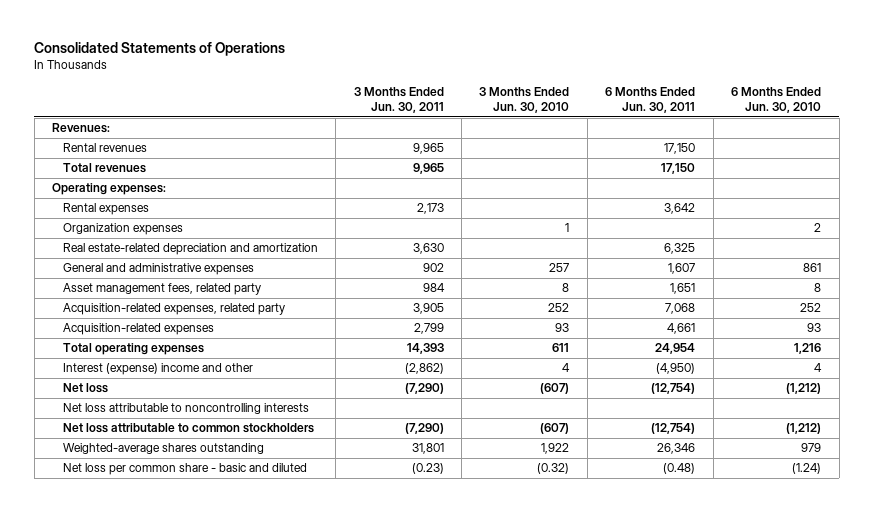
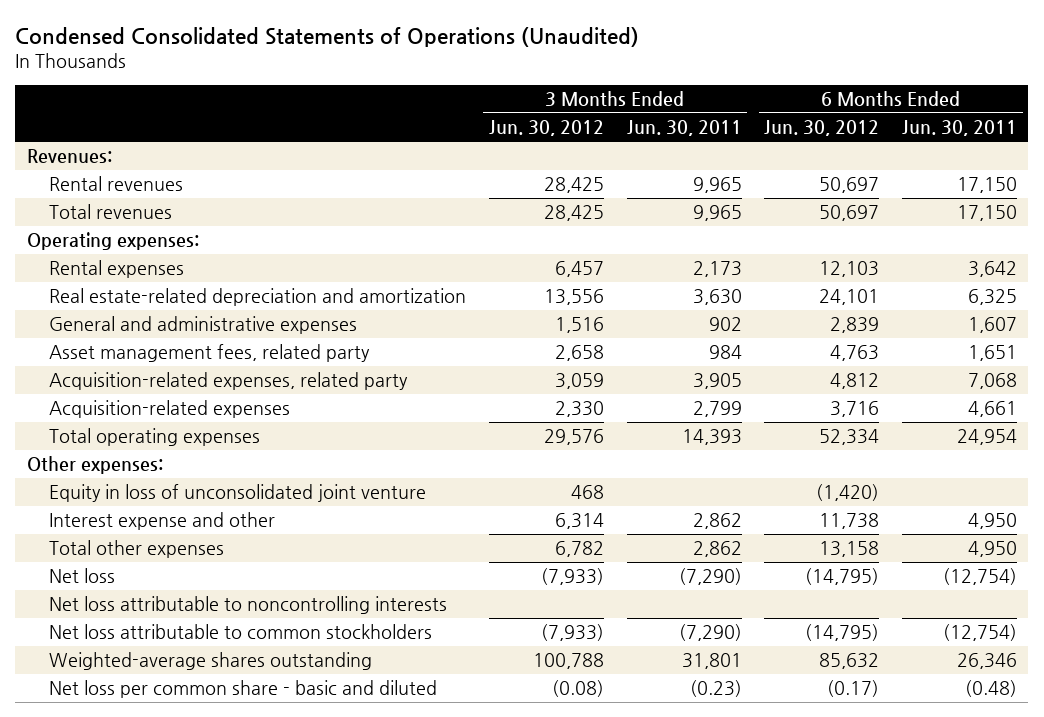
- Consolidated Statements of Operations
+ Condensed Consolidated Statements of Operations (Unaudited)
- | 3 Months Ended Jun. 30, 2011 | 3 Months Ended Jun. 30, 2010 | 6 Months Ended Jun. 30, 2011 | 6 Months Ended Jun. 30, 2010
+ | 3 Months Ended Jun. 30, 2012 | 3 Months Ended Jun. 30, 2011 | 6 Months Ended Jun. 30, 2012 | 6 Months Ended Jun. 30, 2011
- Organization expenses | | 1 | | 2
- Interest (expense) income and other | (2,862) | 4 | (4,950) | 4
+ Other expenses:
+ Equity in loss of unconsolidated joint venture | 468 | | (1,420) |
+ Interest expense and other | 6,314 | 2,862 | 11,738 | 4,950
+ Total other expenses | 6,782 | 2,862 | 13,158 | 4,950

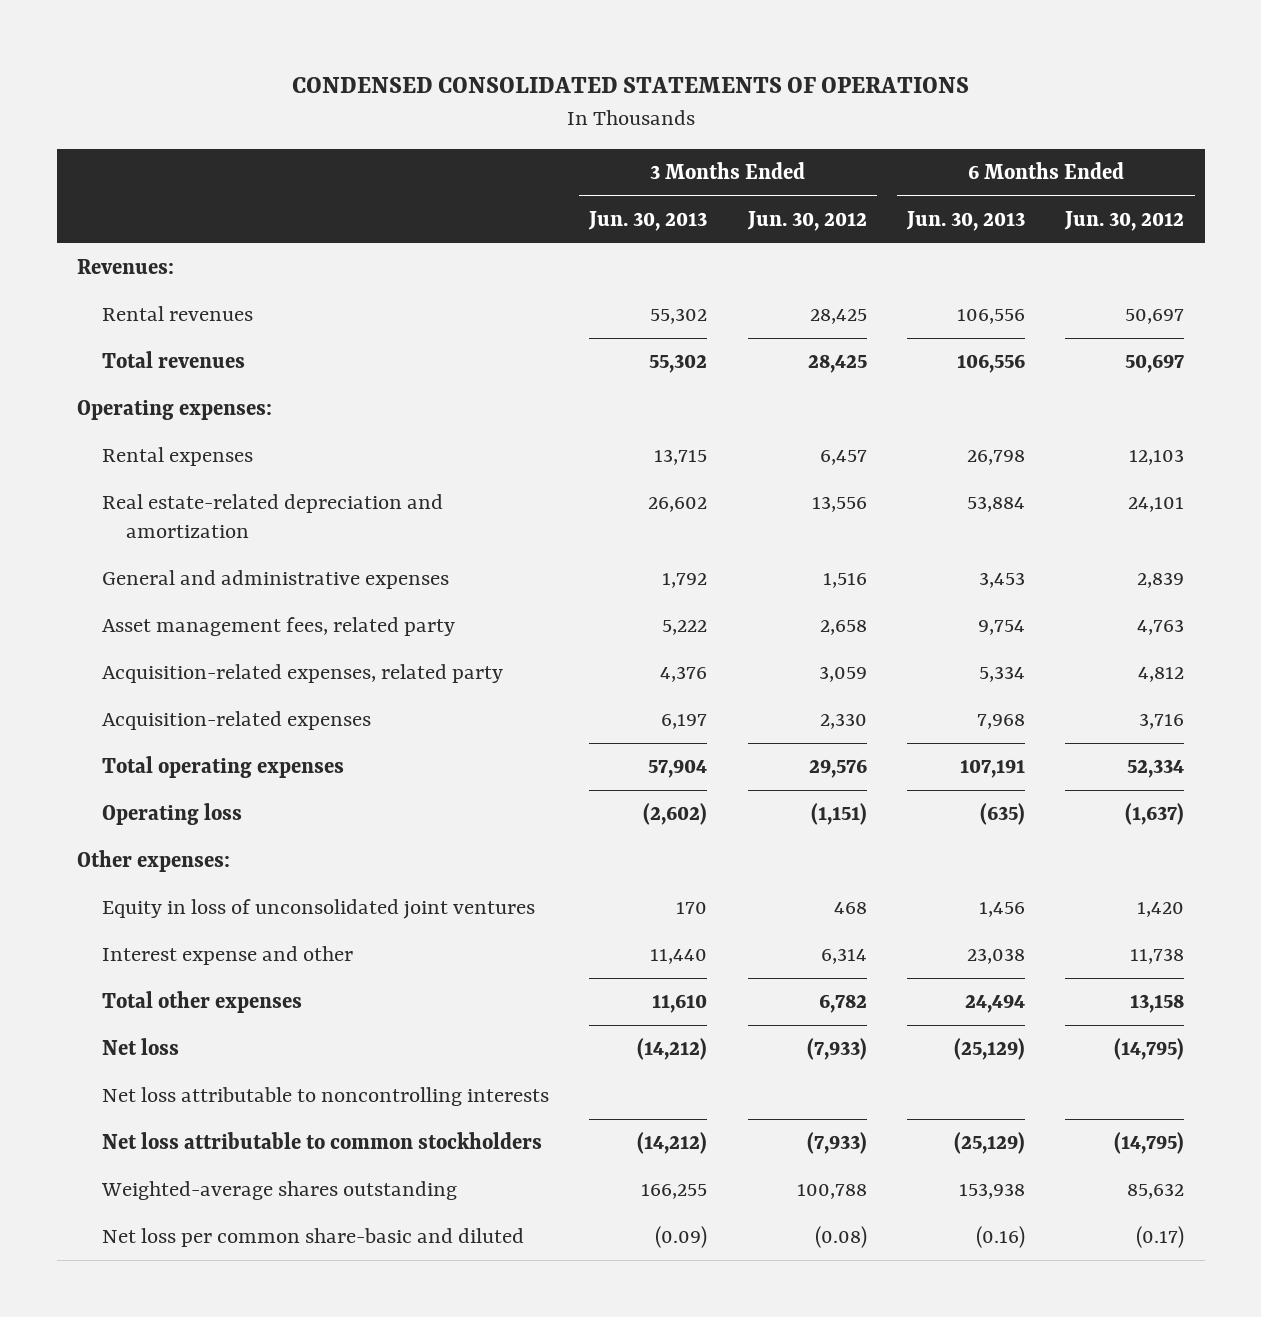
- Condensed Consolidated Statements of Operations (Unaudited)
+ CONDENSED CONSOLIDATED STATEMENTS OF OPERATIONS
- | 3 Months Ended Jun. 30, 2012 | 3 Months Ended Jun. 30, 2011 | 6 Months Ended Jun. 30, 2012 | 6 Months Ended Jun. 30, 2011
+ | 3 Months Ended Jun. 30, 2013 | 3 Months Ended Jun. 30, 2012 | 6 Months Ended Jun. 30, 2013 | 6 Months Ended Jun. 30, 2012
+ Operating loss | (2,602) | (1,151) | (635) | (1,637)
- Equity in loss of unconsolidated joint venture | 468 | | (1,420) |
+ Equity in loss of unconsolidated joint ventures | 170 | 468 | 1,456 | 1,420
- Net loss per common share - basic and diluted | (0.08) | (0.23) | (0.17) | (0.48)
+ Net loss per common share-basic and diluted | (0.09) | (0.08) | (0.16) | (0.17)

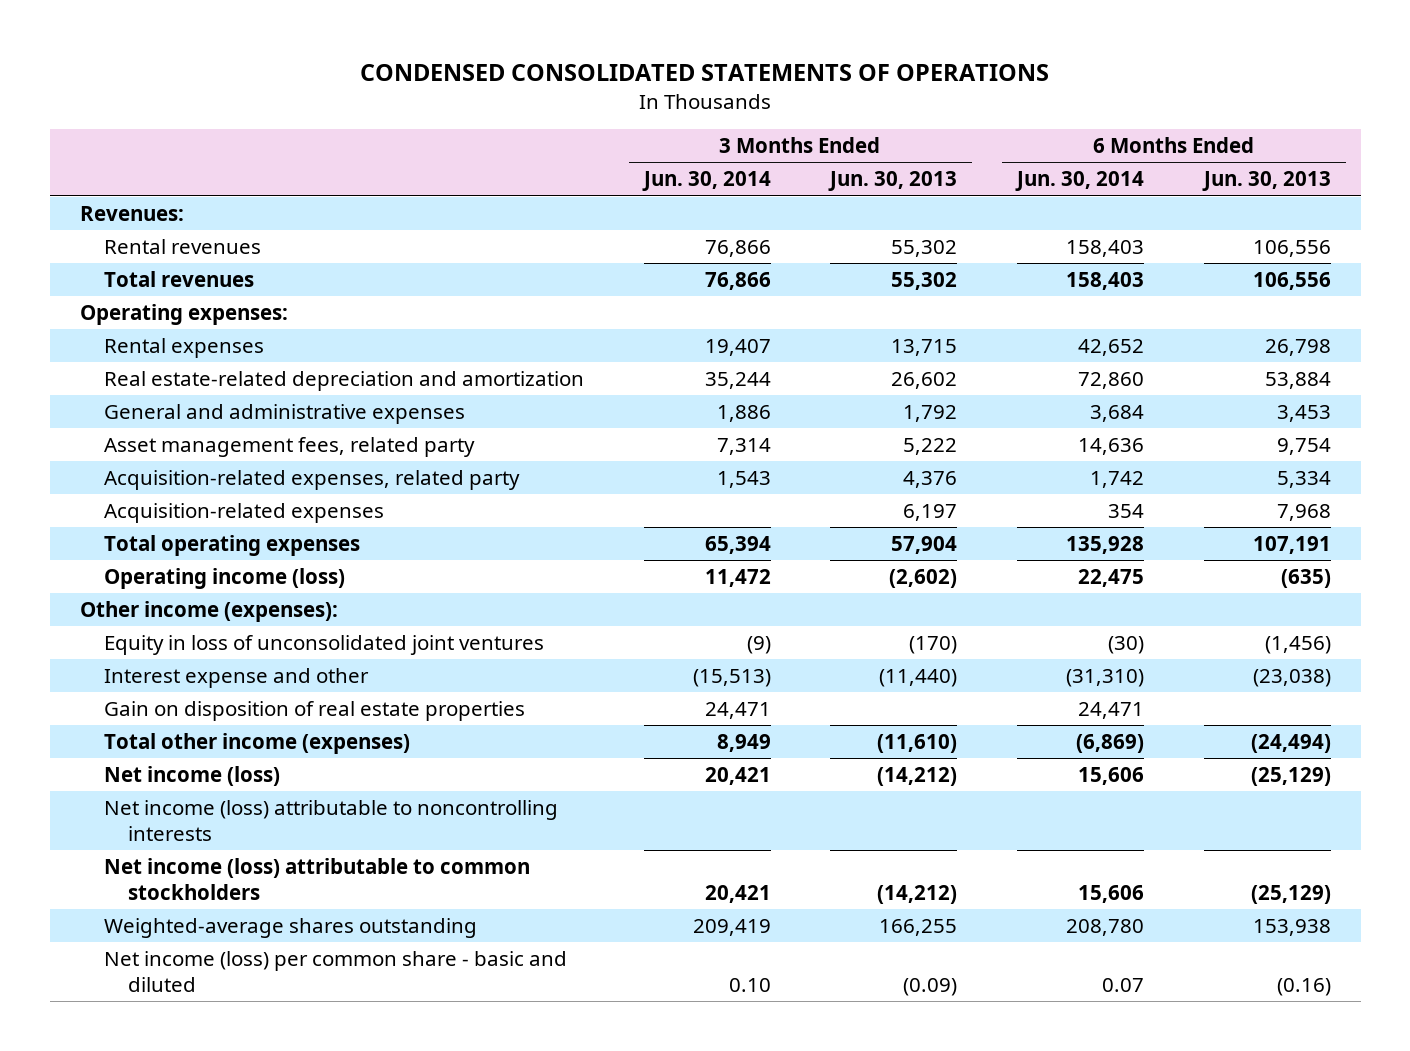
- | 3 Months Ended Jun. 30, 2013 | 3 Months Ended Jun. 30, 2012 | 6 Months Ended Jun. 30, 2013 | 6 Months Ended Jun. 30, 2012
+ | 3 Months Ended Jun. 30, 2014 | 3 Months Ended Jun. 30, 2013 | 6 Months Ended Jun. 30, 2014 | 6 Months Ended Jun. 30, 2013
- Operating loss | (2,602) | (1,151) | (635) | (1,637)
- Other expenses:
- Equity in loss of unconsolidated joint ventures | 170 | 468 | 1,456 | 1,420
- Interest expense and other | 11,440 | 6,314 | 23,038 | 11,738
- Total other expenses | 11,610 | 6,782 | 24,494 | 13,158
- Net loss | (14,212) | (7,933) | (25,129) | (14,795)
- Net loss attributable to noncontrolling interests
- Net loss attributable to common stockholders | (14,212) | (7,933) | (25,129) | (14,795)
+ Operating income (loss) | 11,472 | (2,602) | 22,475 | (635)
+ Other income (expenses):
+ Equity in loss of unconsolidated joint ventures | (9) | (170) | (30) | (1,456)
+ Interest expense and other | (15,513) | (11,440) | (31,310) | (23,038)
+ Gain on disposition of real estate properties | 24,471 | | 24,471 |
+ Total other income (expenses) | 8,949 | (11,610) | (6,869) | (24,494)
+ Net income (loss) | 20,421 | (14,212) | 15,606 | (25,129)
+ Net income (loss) attributable to noncontrolling interests
+ Net income (loss) attributable to common stockholders | 20,421 | (14,212) | 15,606 | (25,129)
- Net loss per common share-basic and diluted | (0.09) | (0.08) | (0.16) | (0.17)
+ Net income (loss) per common share - basic and diluted | 0.10 | (0.09) | 0.07 | (0.16)

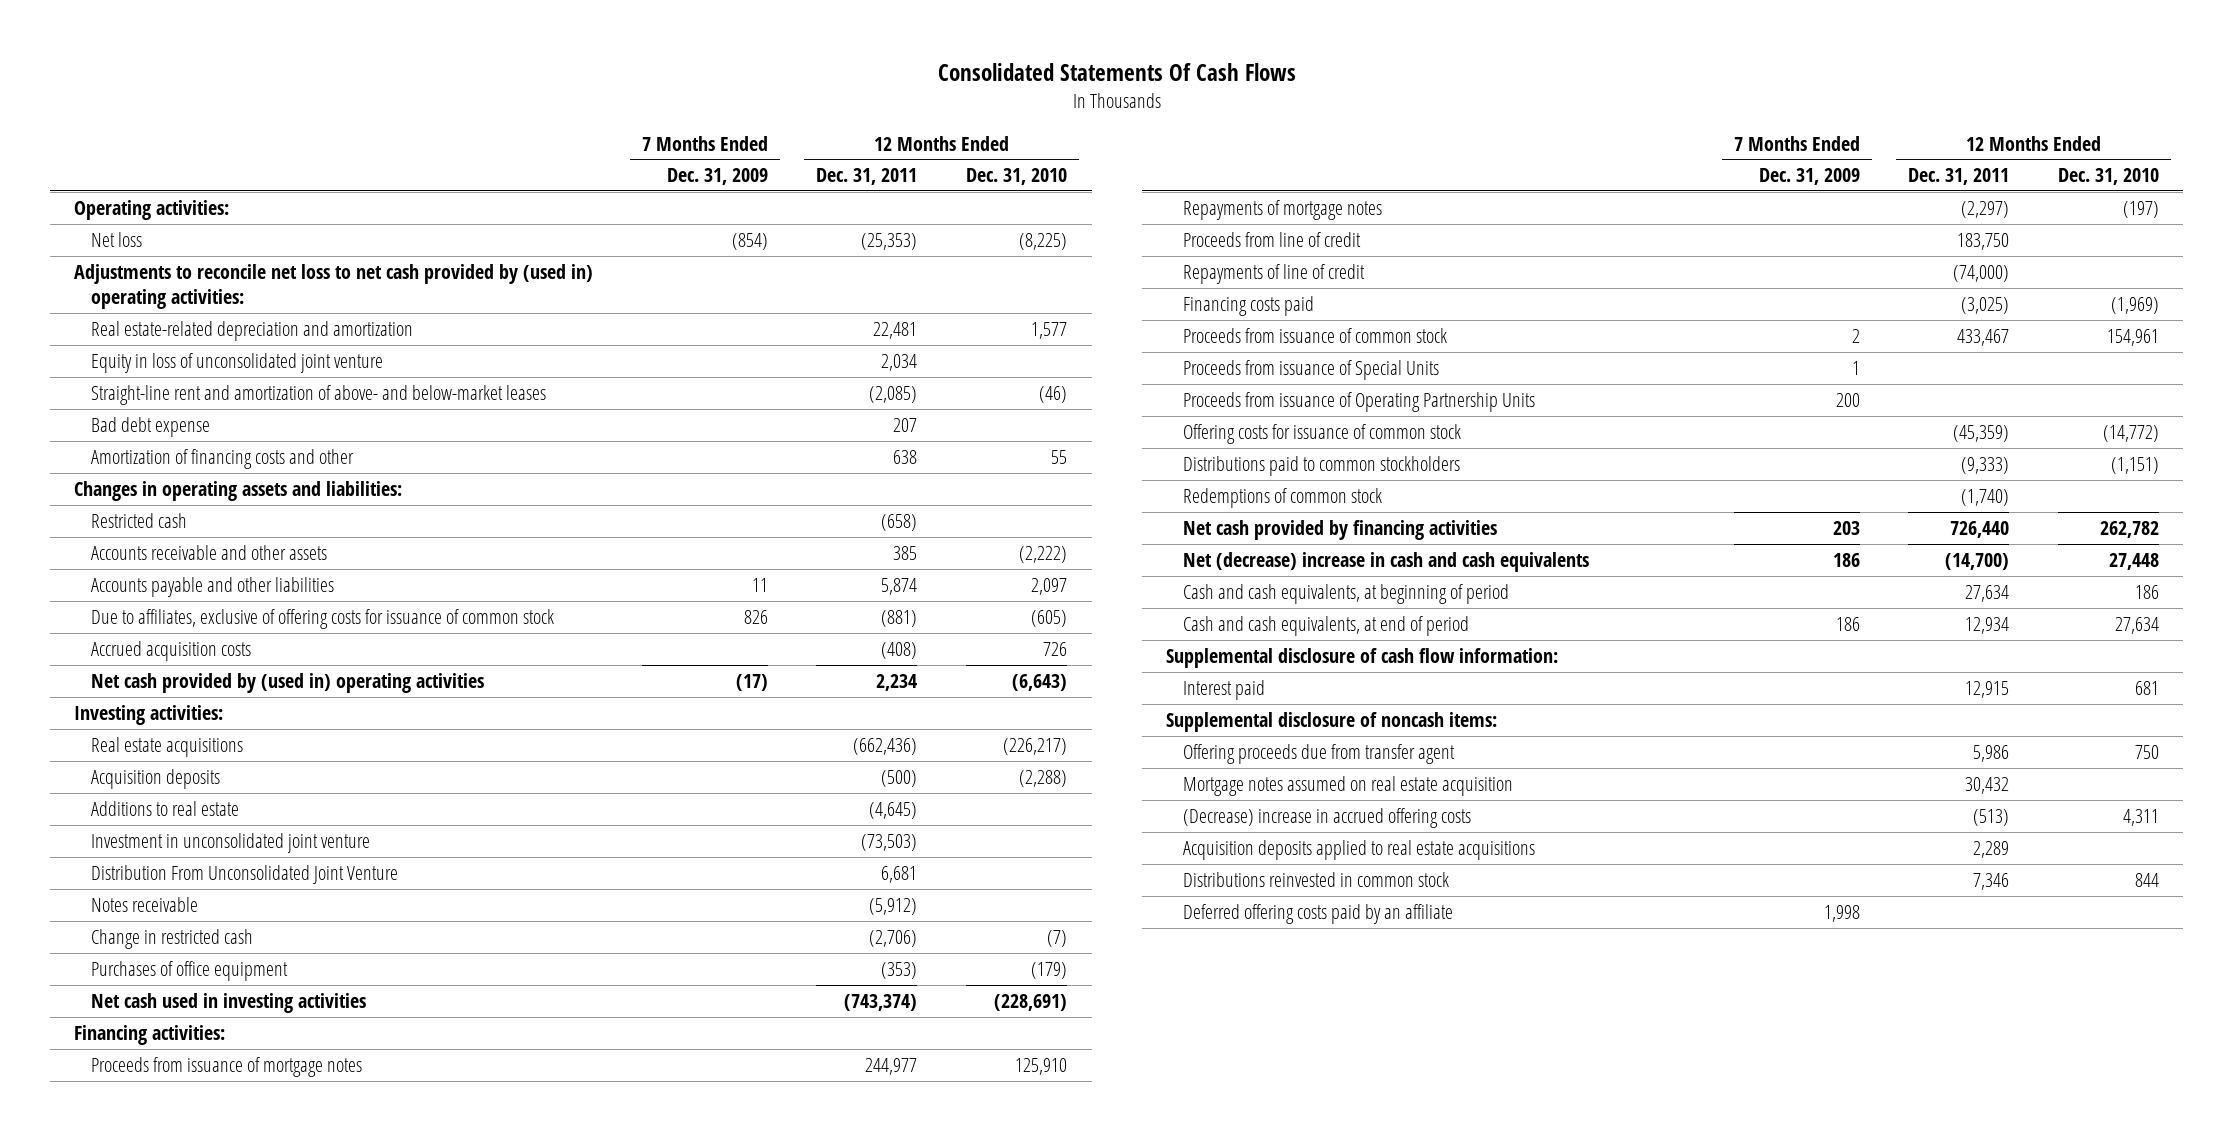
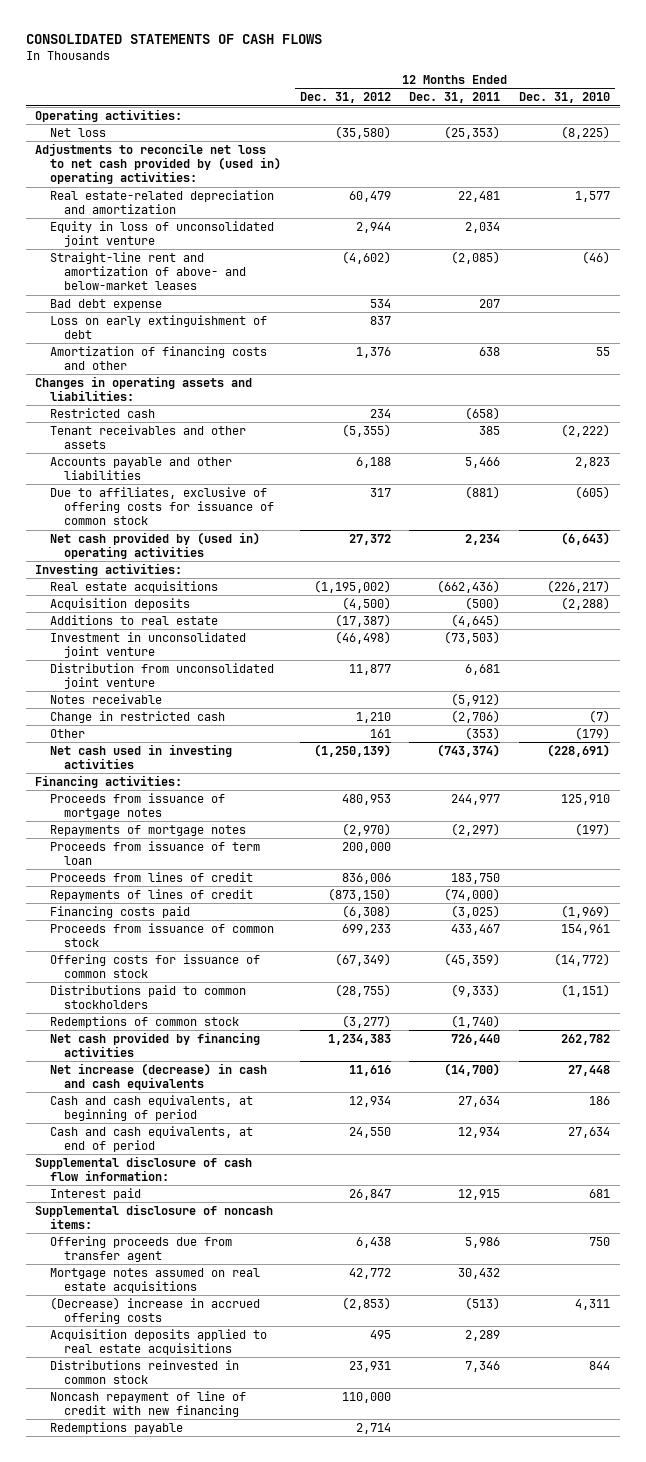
- Consolidated Statements Of Cash Flows
+ CONSOLIDATED STATEMENTS OF CASH FLOWS
- | 7 Months Ended Dec. 31, 2009 | 12 Months Ended Dec. 31, 2011 | 12 Months Ended Dec. 31, 2010
+ | 12 Months Ended Dec. 31, 2012 | 12 Months Ended Dec. 31, 2011 | 12 Months Ended Dec. 31, 2010
+ Loss on early extinguishment of debt | 837 | |
- Accounts receivable and other assets | | 385 | (2,222)
- Accounts payable and other liabilities | 11 | 5,874 | 2,097
+ Tenant receivables and other assets | (5,355) | 385 | (2,222)
+ Accounts payable and other liabilities | 6,188 | 5,466 | 2,823
- Accrued acquisition costs | | (408) | 726
- Distribution From Unconsolidated Joint Venture | | 6,681 |
+ Distribution from unconsolidated joint venture | 11,877 | 6,681 |
- Purchases of office equipment | | (353) | (179)
+ Other | 161 | (353) | (179)
- Proceeds from line of credit | | 183,750 |
- Repayments of line of credit | | (74,000) |
+ Proceeds from issuance of term loan | 200,000 | |
+ Proceeds from lines of credit | 836,006 | 183,750 |
+ Repayments of lines of credit | (873,150) | (74,000) |
- Proceeds from issuance of Special Units | 1 | |
- Proceeds from issuance of Operating Partnership Units | 200 | |
- Net (decrease) increase in cash and cash equivalents | 186 | (14,700) | 27,448
+ Net increase (decrease) in cash and cash equivalents | 11,616 | (14,700) | 27,448
- Mortgage notes assumed on real estate acquisition | | 30,432 |
+ Mortgage notes assumed on real estate acquisitions | 42,772 | 30,432 |
- Deferred offering costs paid by an affiliate | 1,998 | |
+ Noncash repayment of line of credit with new financing | 110,000 | |
+ Redemptions payable | 2,714 | |

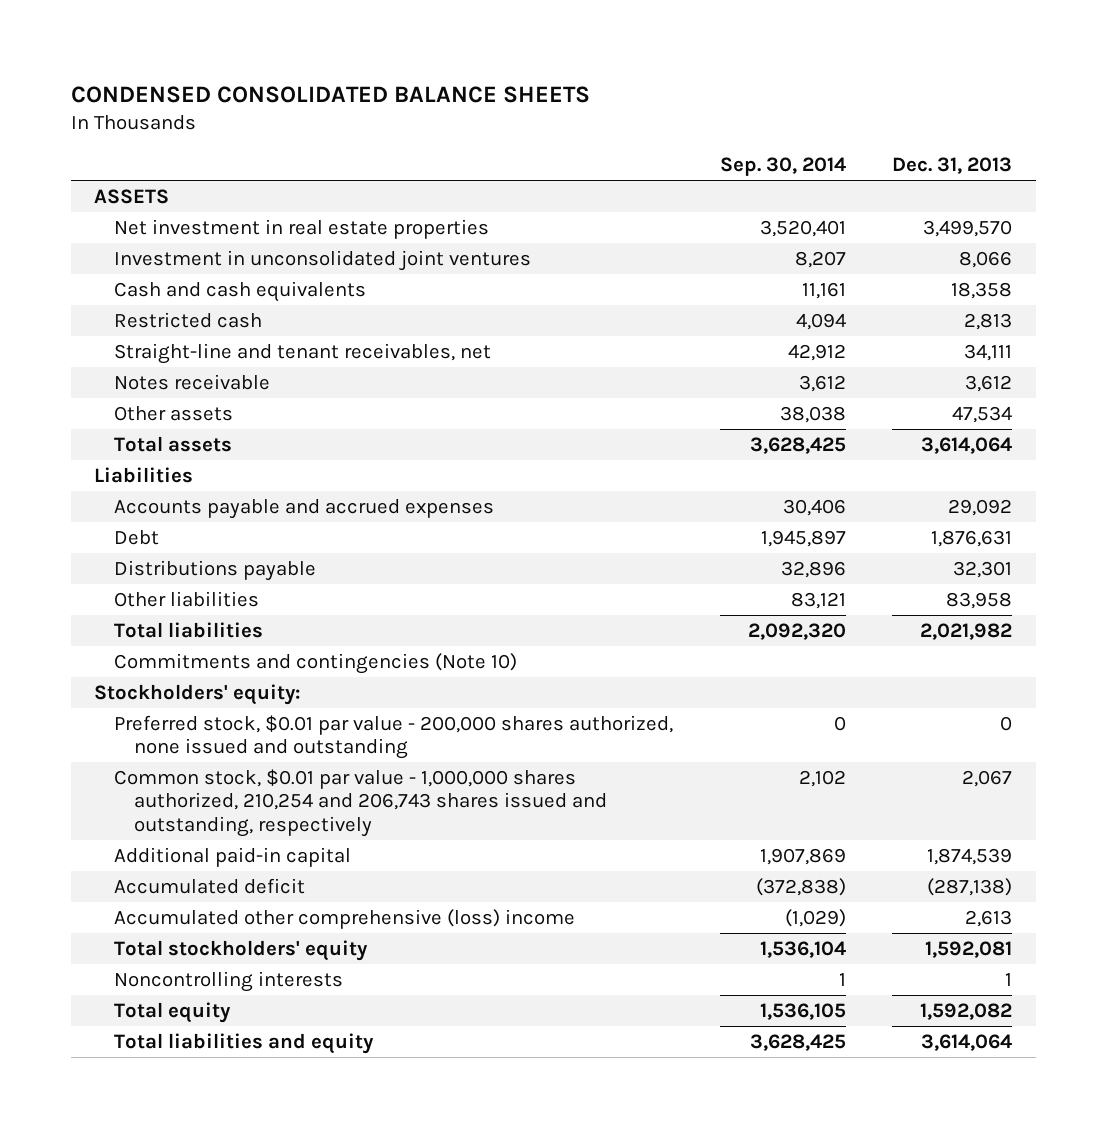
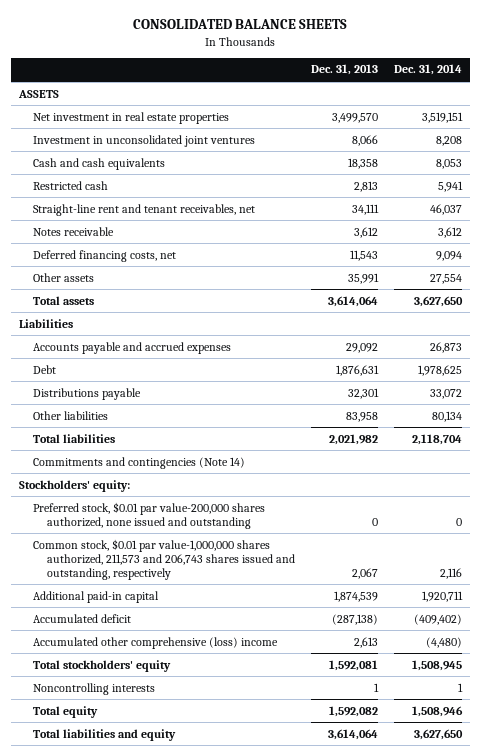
- CONDENSED CONSOLIDATED BALANCE SHEETS
+ CONSOLIDATED BALANCE SHEETS
- | Sep. 30, 2014 | Dec. 31, 2013
+ | Dec. 31, 2013 | Dec. 31, 2014
- Straight-line and tenant receivables, net | 42,912 | 34,111
+ Straight-line rent and tenant receivables, net | 34,111 | 46,037
- Other assets | 38,038 | 47,534
+ Deferred financing costs, net | 11,543 | 9,094
+ Other assets | 35,991 | 27,554
- Commitments and contingencies (Note 10)
+ Commitments and contingencies (Note 14)
- Preferred stock, $0.01 par value - 200,000 shares authorized, none issued and outstanding | 0 | 0
- Common stock, $0.01 par value - 1,000,000 shares authorized, 210,254 and 206,743 shares issued and outstanding, respectively | 2,102 | 2,067
+ Preferred stock, $0.01 par value-200,000 shares authorized, none issued and outstanding | 0 | 0
+ Common stock, $0.01 par value-1,000,000 shares authorized, 211,573 and 206,743 shares issued and outstanding, respectively | 2,067 | 2,116

